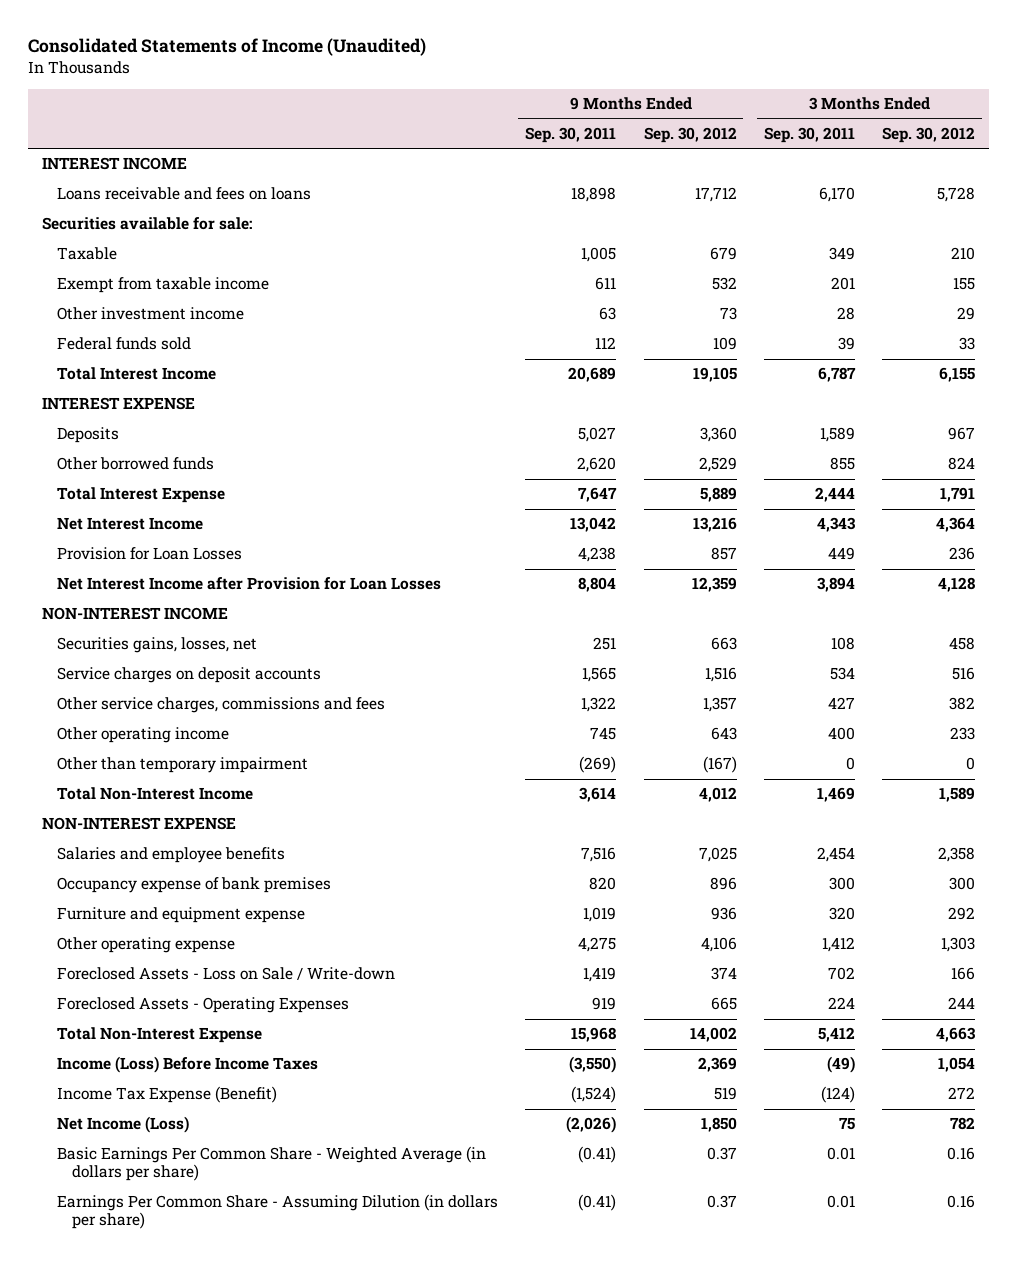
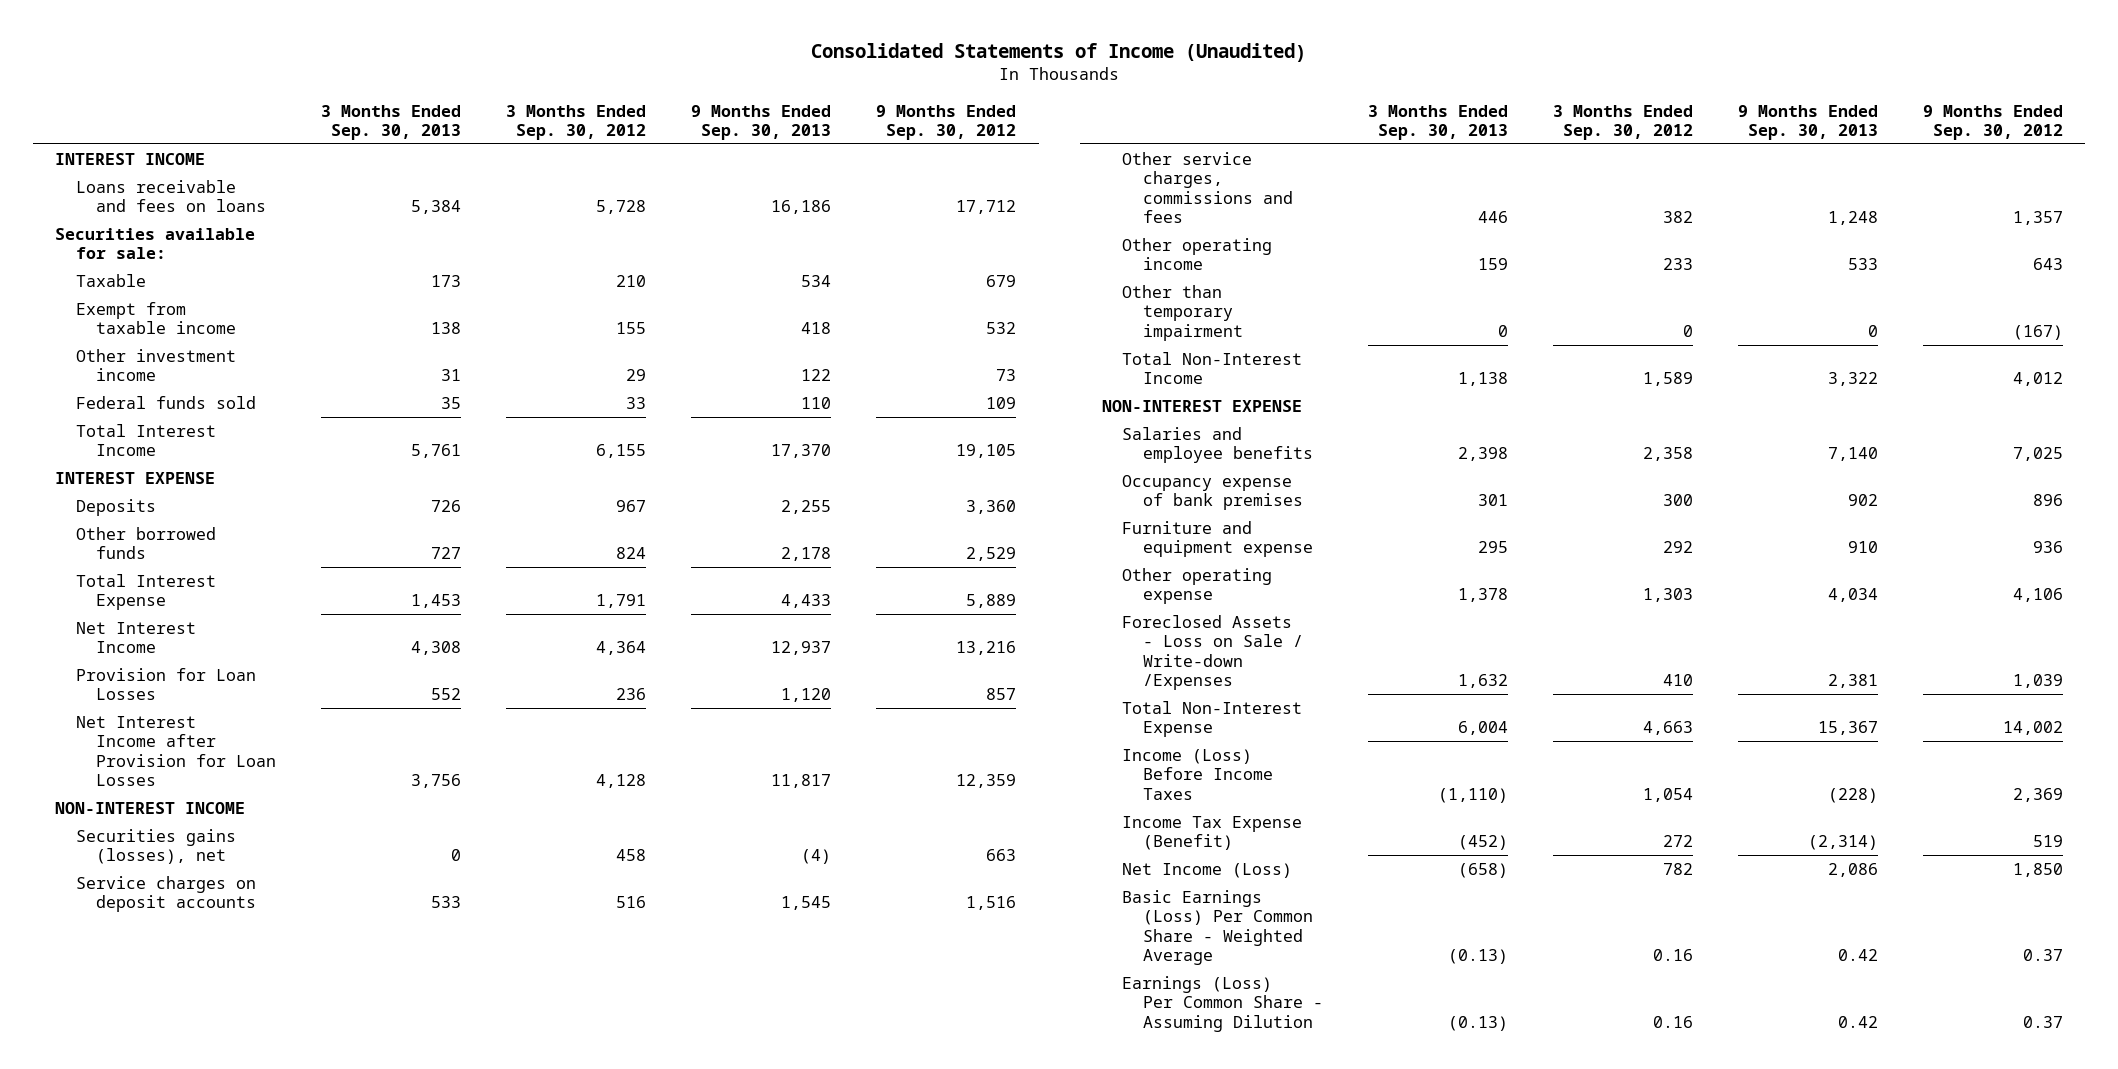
- | 9 Months Ended Sep. 30, 2011 | 9 Months Ended Sep. 30, 2012 | 3 Months Ended Sep. 30, 2011 | 3 Months Ended Sep. 30, 2012
+ | 3 Months Ended Sep. 30, 2013 | 3 Months Ended Sep. 30, 2012 | 9 Months Ended Sep. 30, 2013 | 9 Months Ended Sep. 30, 2012
- Securities gains, losses, net | 251 | 663 | 108 | 458
+ Securities gains (losses), net | 0 | 458 | (4) | 663
- Foreclosed Assets - Loss on Sale / Write-down | 1,419 | 374 | 702 | 166
- Foreclosed Assets - Operating Expenses | 919 | 665 | 224 | 244
+ Foreclosed Assets - Loss on Sale / Write-down /Expenses | 1,632 | 410 | 2,381 | 1,039
- Basic Earnings Per Common Share - Weighted Average (in dollars per share) | (0.41) | 0.37 | 0.01 | 0.16
- Earnings Per Common Share - Assuming Dilution (in dollars per share) | (0.41) | 0.37 | 0.01 | 0.16
+ Basic Earnings (Loss) Per Common Share - Weighted Average | (0.13) | 0.16 | 0.42 | 0.37
+ Earnings (Loss) Per Common Share - Assuming Dilution | (0.13) | 0.16 | 0.42 | 0.37

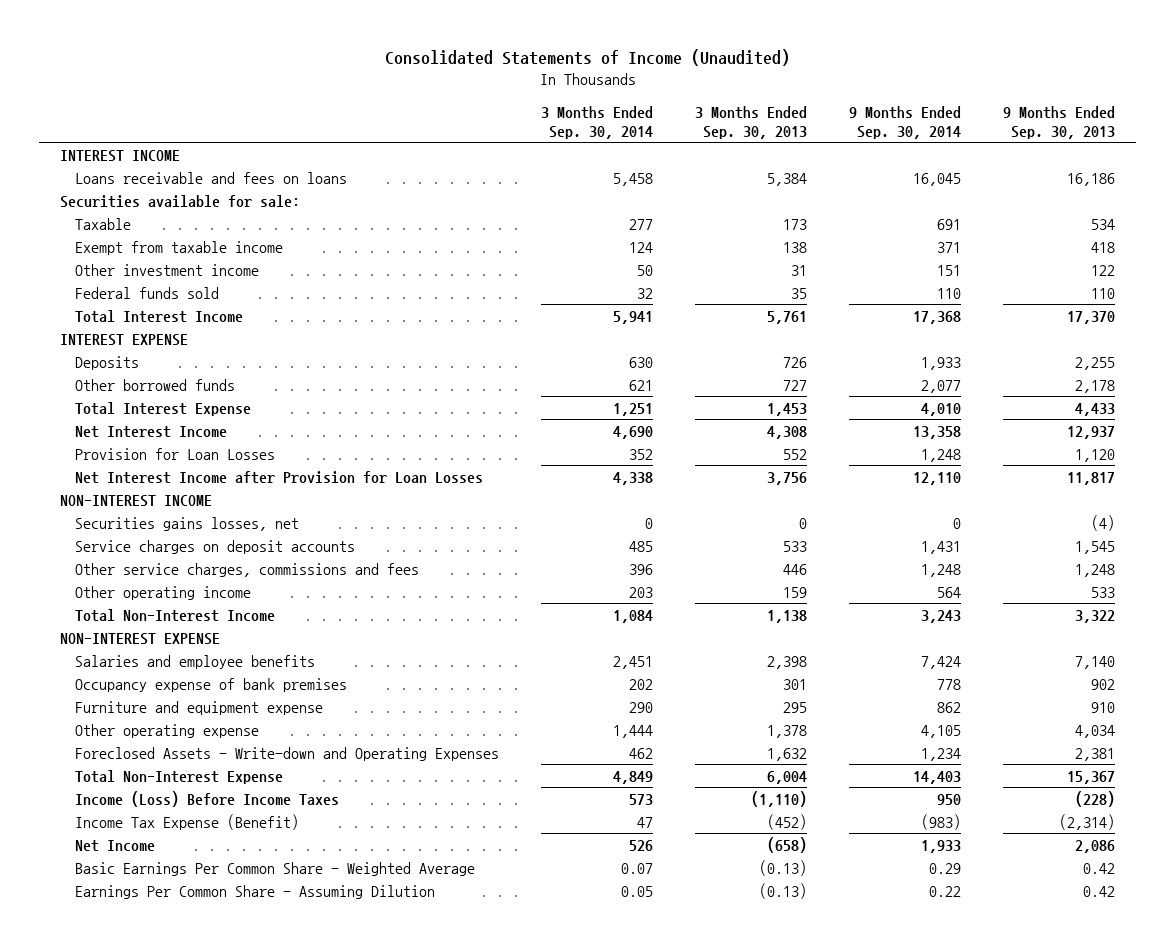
- | 3 Months Ended Sep. 30, 2013 | 3 Months Ended Sep. 30, 2012 | 9 Months Ended Sep. 30, 2013 | 9 Months Ended Sep. 30, 2012
+ | 3 Months Ended Sep. 30, 2014 | 3 Months Ended Sep. 30, 2013 | 9 Months Ended Sep. 30, 2014 | 9 Months Ended Sep. 30, 2013
- Securities gains (losses), net | 0 | 458 | (4) | 663
+ Securities gains losses, net | 0 | 0 | 0 | (4)
- Other than temporary impairment | 0 | 0 | 0 | (167)
- Foreclosed Assets - Loss on Sale / Write-down /Expenses | 1,632 | 410 | 2,381 | 1,039
+ Foreclosed Assets - Write-down and Operating Expenses | 462 | 1,632 | 1,234 | 2,381
- Net Income (Loss) | (658) | 782 | 2,086 | 1,850
- Basic Earnings (Loss) Per Common Share - Weighted Average | (0.13) | 0.16 | 0.42 | 0.37
- Earnings (Loss) Per Common Share - Assuming Dilution | (0.13) | 0.16 | 0.42 | 0.37
+ Net Income | 526 | (658) | 1,933 | 2,086
+ Basic Earnings Per Common Share - Weighted Average | 0.07 | (0.13) | 0.29 | 0.42
+ Earnings Per Common Share - Assuming Dilution | 0.05 | (0.13) | 0.22 | 0.42

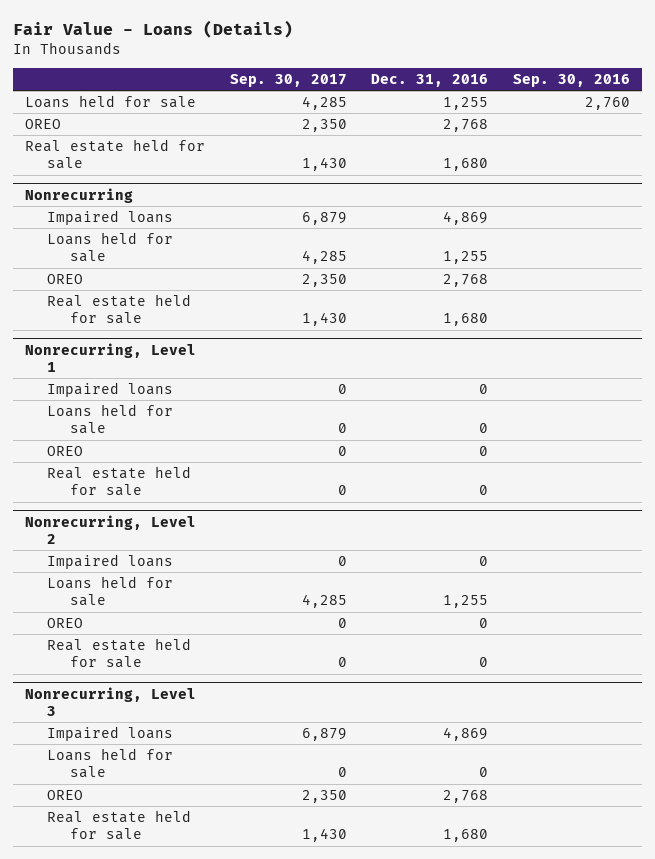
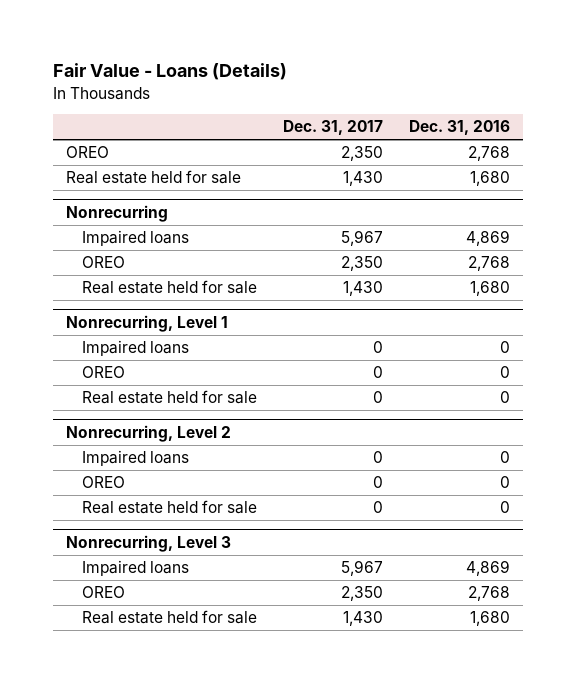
- | Sep. 30, 2017 | Dec. 31, 2016 | Sep. 30, 2016
+ | Dec. 31, 2017 | Dec. 31, 2016
- Loans held for sale | 4,285 | 1,255 | 2,760
@ Nonrecurring
- Loans held for sale | 4,285 | 1,255 |
@ Nonrecurring, Level 1
- Loans held for sale | 0 | 0 |
@ Nonrecurring, Level 2
- Loans held for sale | 4,285 | 1,255 |
@ Nonrecurring, Level 3
- Loans held for sale | 0 | 0 |

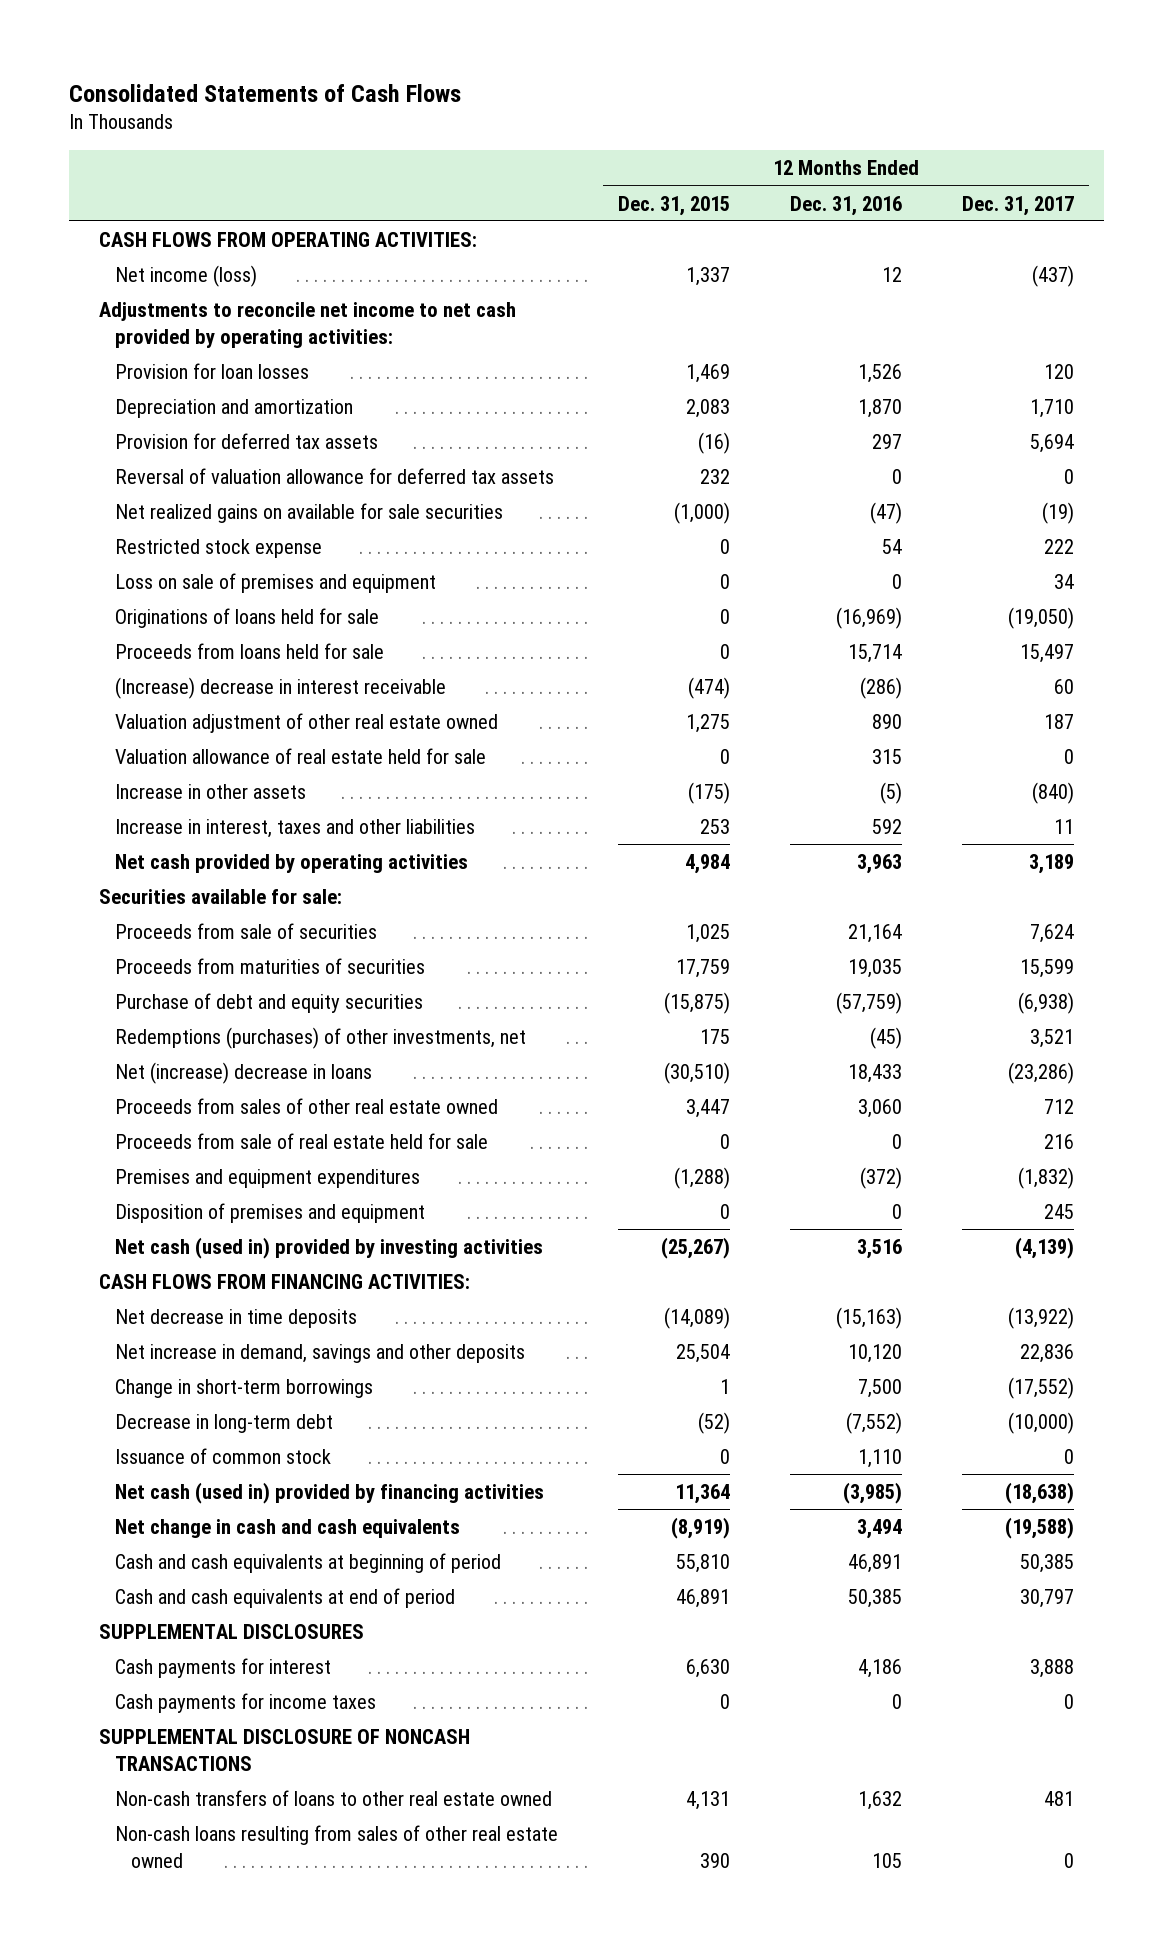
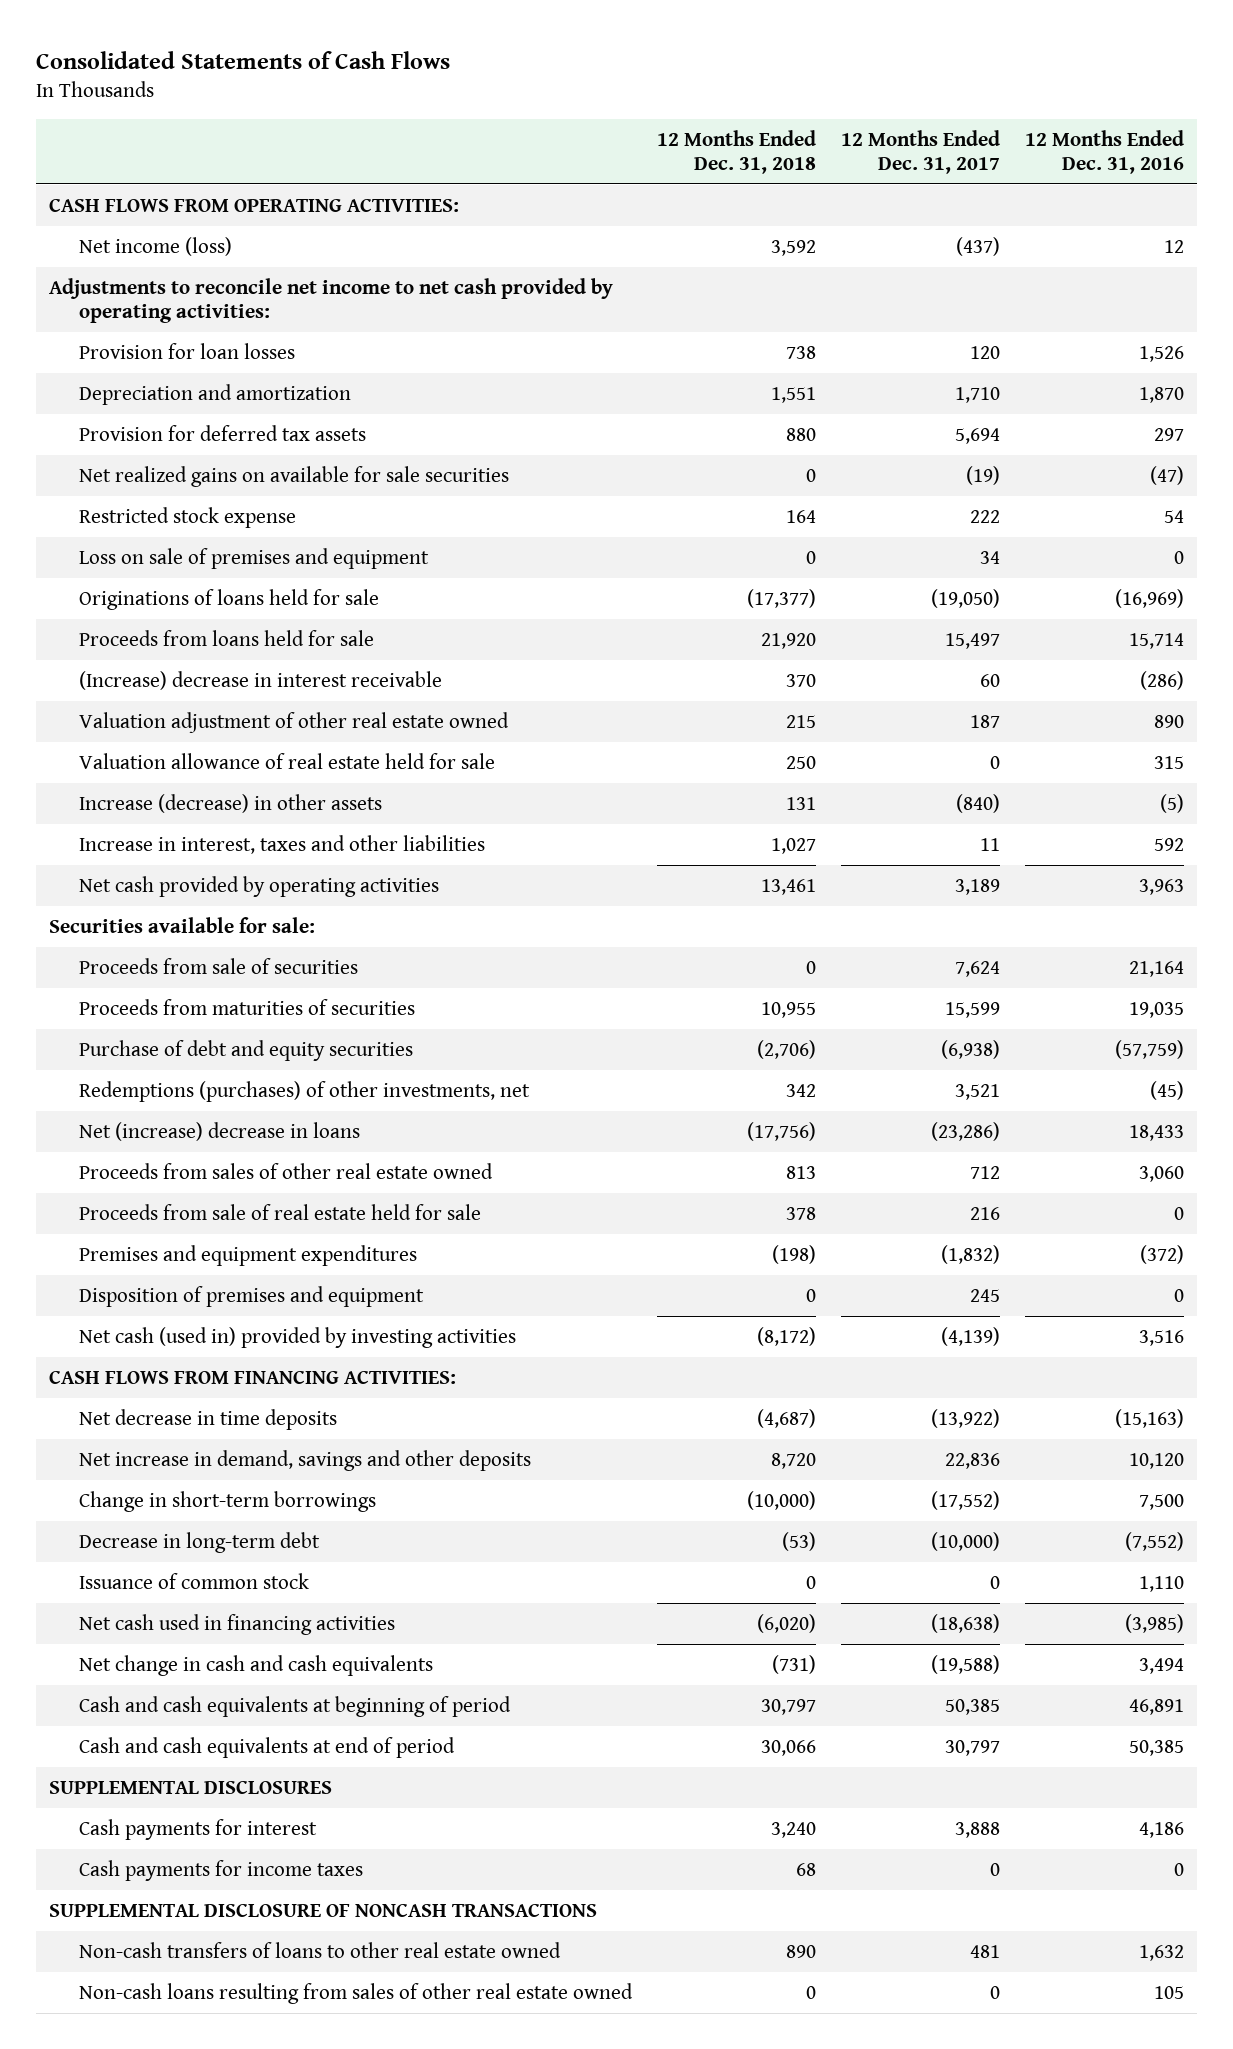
- | 12 Months Ended Dec. 31, 2015 | 12 Months Ended Dec. 31, 2016 | 12 Months Ended Dec. 31, 2017
+ | 12 Months Ended Dec. 31, 2018 | 12 Months Ended Dec. 31, 2017 | 12 Months Ended Dec. 31, 2016
- Reversal of valuation allowance for deferred tax assets | 232 | 0 | 0
- Increase in other assets | (175) | (5) | (840)
+ Increase (decrease) in other assets | 131 | (840) | (5)
- Net cash (used in) provided by financing activities | 11,364 | (3,985) | (18,638)
+ Net cash used in financing activities | (6,020) | (18,638) | (3,985)

